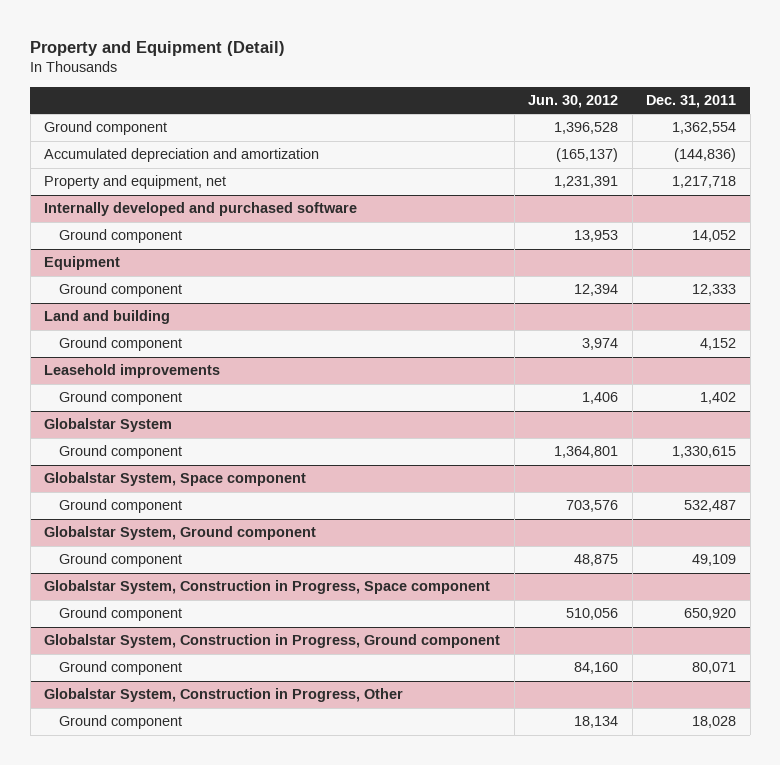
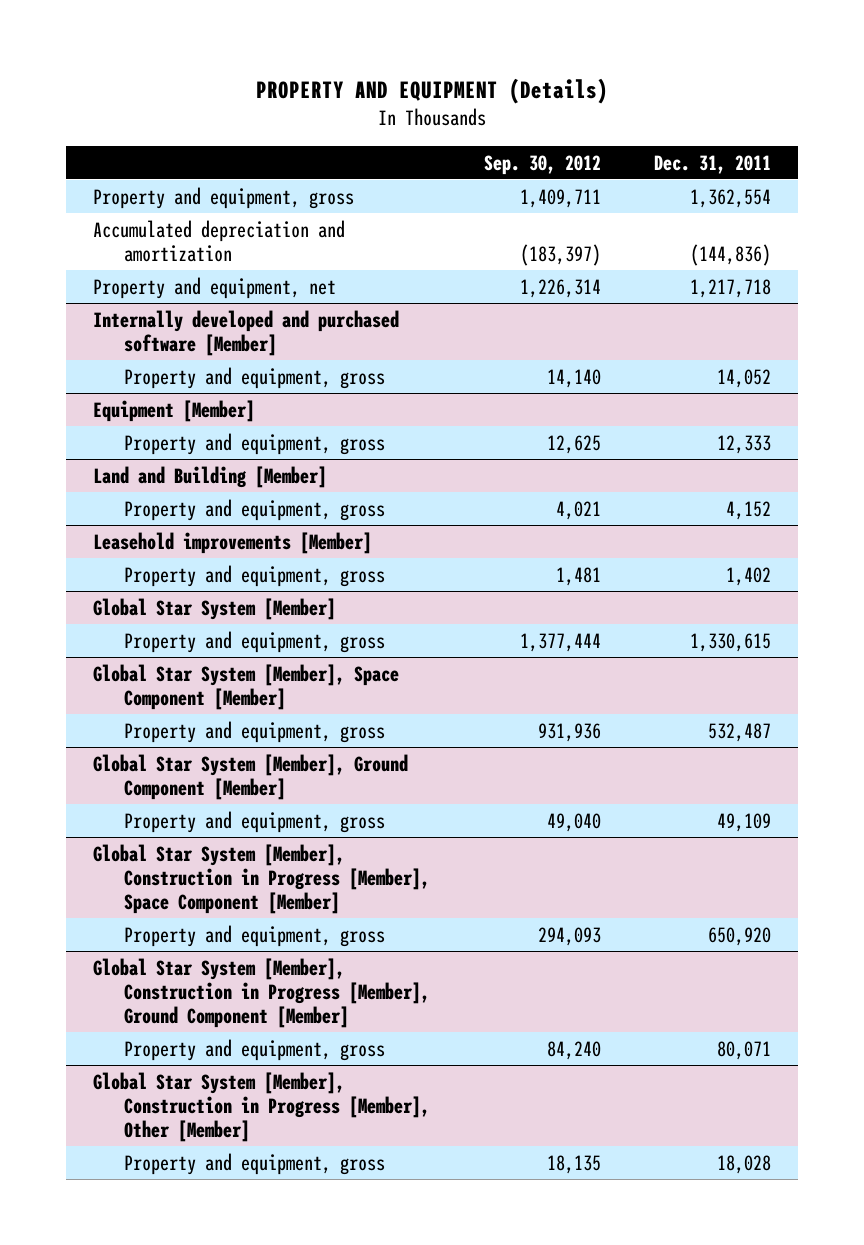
- Property and Equipment (Detail)
+ PROPERTY AND EQUIPMENT (Details)
- | Jun. 30, 2012 | Dec. 31, 2011
+ | Sep. 30, 2012 | Dec. 31, 2011
- Ground component | 1,396,528 | 1,362,554
+ Property and equipment, gross | 1,409,711 | 1,362,554
- Internally developed and purchased software
- Ground component | 13,953 | 14,052
- Equipment
- Ground component | 12,394 | 12,333
- Land and building
- Ground component | 3,974 | 4,152
- Leasehold improvements
- Ground component | 1,406 | 1,402
- Globalstar System
- Ground component | 1,364,801 | 1,330,615
- Globalstar System, Space component
- Ground component | 703,576 | 532,487
- Globalstar System, Ground component
- Ground component | 48,875 | 49,109
- Globalstar System, Construction in Progress, Space component
- Ground component | 510,056 | 650,920
- Globalstar System, Construction in Progress, Ground component
- Ground component | 84,160 | 80,071
- Globalstar System, Construction in Progress, Other
- Ground component | 18,134 | 18,028
+ Internally developed and purchased software [Member]
+ Property and equipment, gross | 14,140 | 14,052
+ Equipment [Member]
+ Property and equipment, gross | 12,625 | 12,333
+ Land and Building [Member]
+ Property and equipment, gross | 4,021 | 4,152
+ Leasehold improvements [Member]
+ Property and equipment, gross | 1,481 | 1,402
+ Global Star System [Member]
+ Property and equipment, gross | 1,377,444 | 1,330,615
+ Global Star System [Member], Space Component [Member]
+ Property and equipment, gross | 931,936 | 532,487
+ Global Star System [Member], Ground Component [Member]
+ Property and equipment, gross | 49,040 | 49,109
+ Global Star System [Member], Construction in Progress [Member], Space Component [Member]
+ Property and equipment, gross | 294,093 | 650,920
+ Global Star System [Member], Construction in Progress [Member], Ground Component [Member]
+ Property and equipment, gross | 84,240 | 80,071
+ Global Star System [Member], Construction in Progress [Member], Other [Member]
+ Property and equipment, gross | 18,135 | 18,028

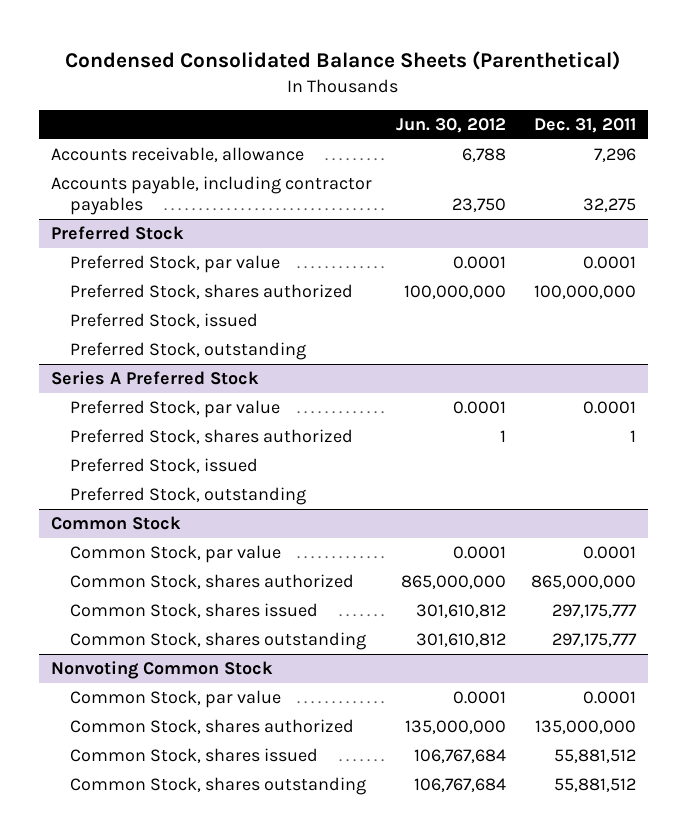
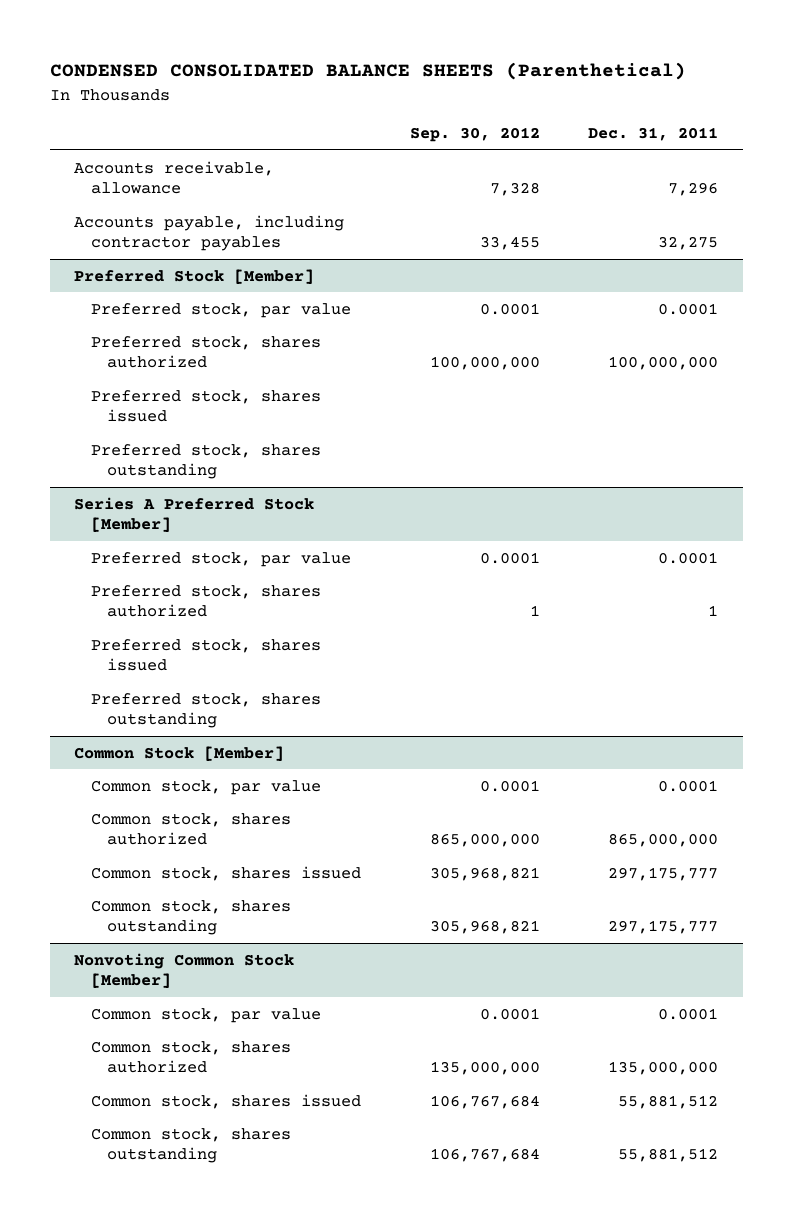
- Condensed Consolidated Balance Sheets (Parenthetical)
+ CONDENSED CONSOLIDATED BALANCE SHEETS (Parenthetical)
- | Jun. 30, 2012 | Dec. 31, 2011
+ | Sep. 30, 2012 | Dec. 31, 2011
- Preferred Stock
- Preferred Stock, par value | 0.0001 | 0.0001
- Preferred Stock, shares authorized | 100,000,000 | 100,000,000
- Preferred Stock, issued
- Preferred Stock, outstanding
- Series A Preferred Stock
- Preferred Stock, par value | 0.0001 | 0.0001
- Preferred Stock, shares authorized | 1 | 1
- Preferred Stock, issued
- Preferred Stock, outstanding
- Common Stock
- Common Stock, par value | 0.0001 | 0.0001
- Common Stock, shares authorized | 865,000,000 | 865,000,000
- Common Stock, shares issued | 301,610,812 | 297,175,777
- Common Stock, shares outstanding | 301,610,812 | 297,175,777
- Nonvoting Common Stock
- Common Stock, par value | 0.0001 | 0.0001
- Common Stock, shares authorized | 135,000,000 | 135,000,000
- Common Stock, shares issued | 106,767,684 | 55,881,512
- Common Stock, shares outstanding | 106,767,684 | 55,881,512
+ Preferred Stock [Member]
+ Preferred stock, par value | 0.0001 | 0.0001
+ Preferred stock, shares authorized | 100,000,000 | 100,000,000
+ Preferred stock, shares issued
+ Preferred stock, shares outstanding
+ Series A Preferred Stock [Member]
+ Preferred stock, par value | 0.0001 | 0.0001
+ Preferred stock, shares authorized | 1 | 1
+ Preferred stock, shares issued
+ Preferred stock, shares outstanding
+ Common Stock [Member]
+ Common stock, par value | 0.0001 | 0.0001
+ Common stock, shares authorized | 865,000,000 | 865,000,000
+ Common stock, shares issued | 305,968,821 | 297,175,777
+ Common stock, shares outstanding | 305,968,821 | 297,175,777
+ Nonvoting Common Stock [Member]
+ Common stock, par value | 0.0001 | 0.0001
+ Common stock, shares authorized | 135,000,000 | 135,000,000
+ Common stock, shares issued | 106,767,684 | 55,881,512
+ Common stock, shares outstanding | 106,767,684 | 55,881,512

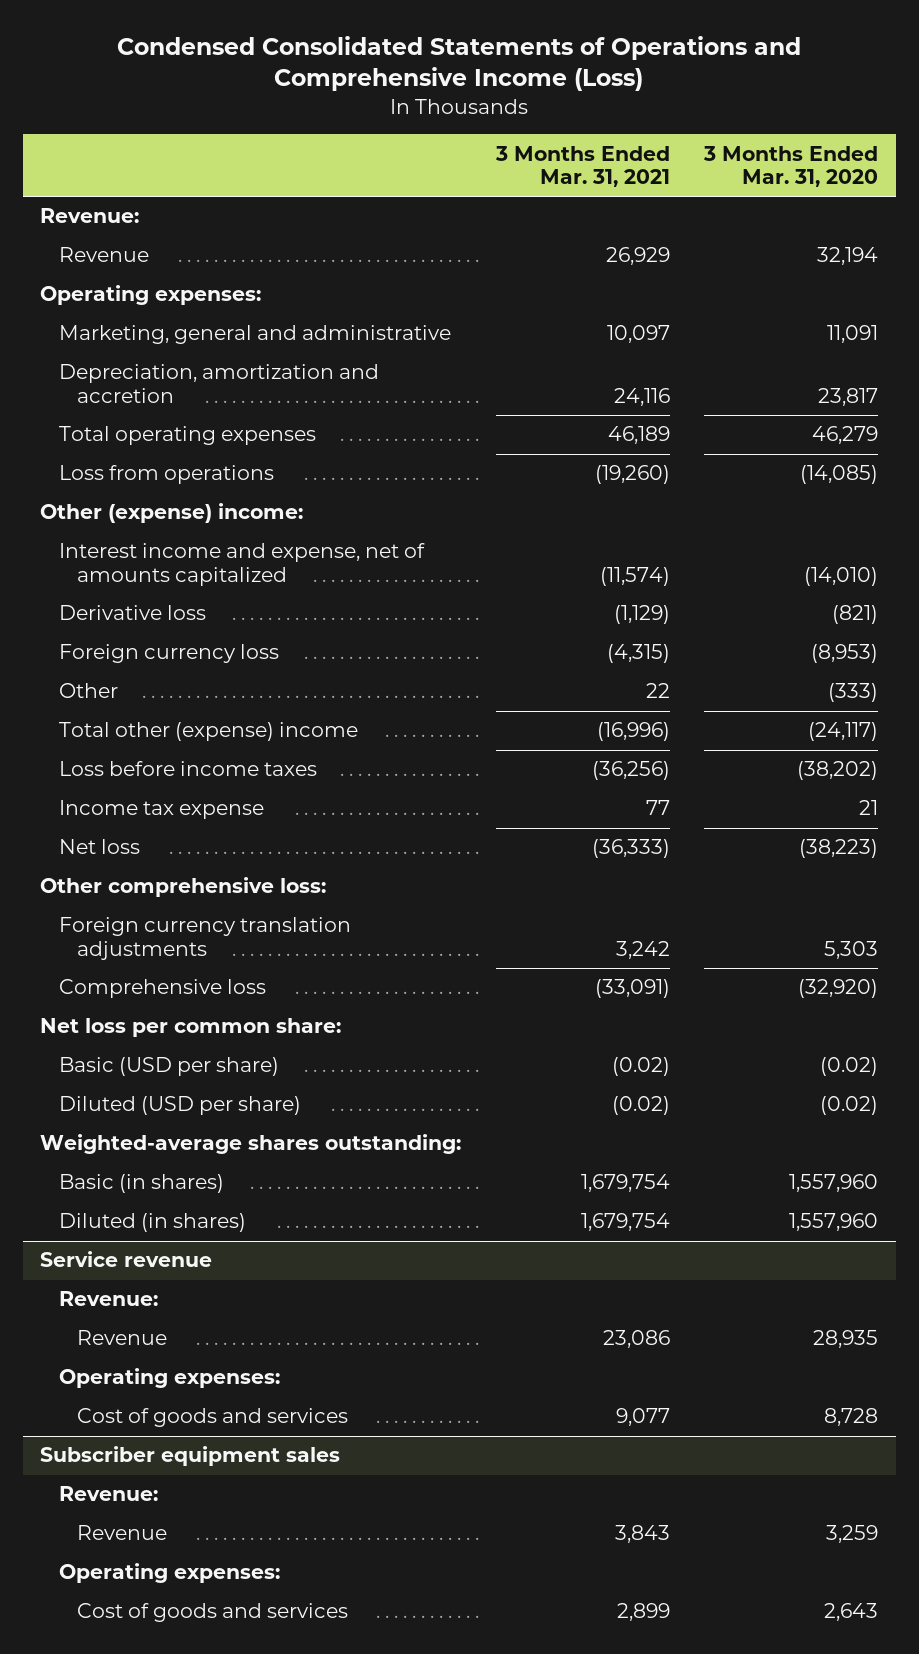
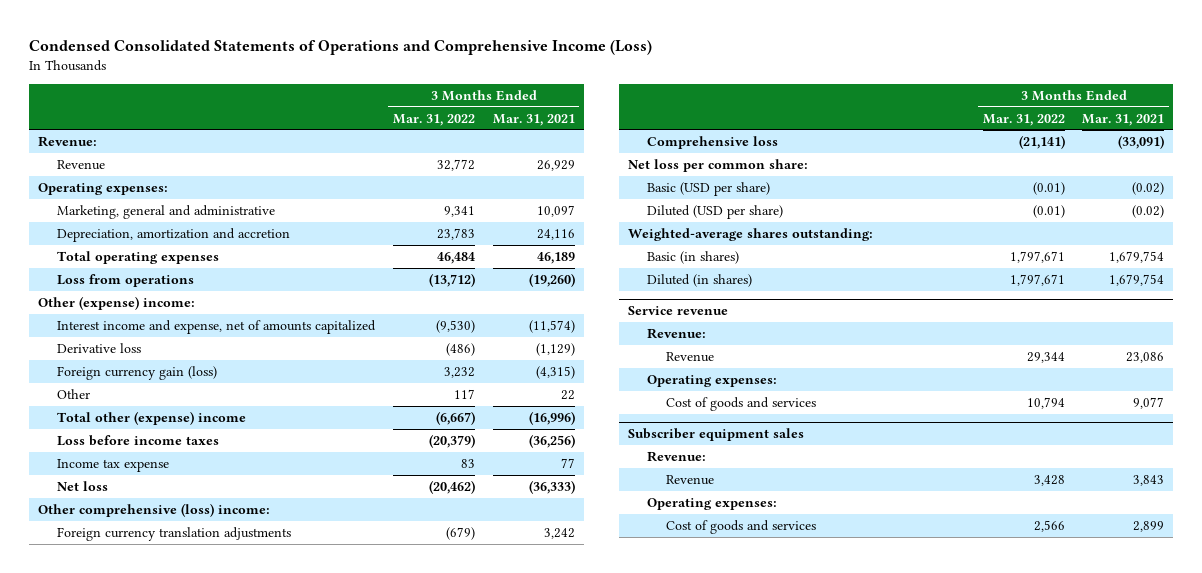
- | 3 Months Ended Mar. 31, 2021 | 3 Months Ended Mar. 31, 2020
+ | 3 Months Ended Mar. 31, 2022 | 3 Months Ended Mar. 31, 2021
- Foreign currency loss | (4,315) | (8,953)
+ Foreign currency gain (loss) | 3,232 | (4,315)
- Other comprehensive loss:
+ Other comprehensive (loss) income:

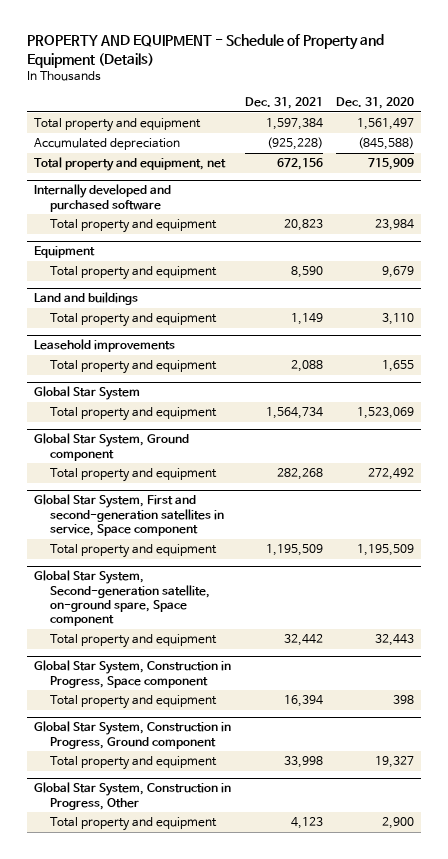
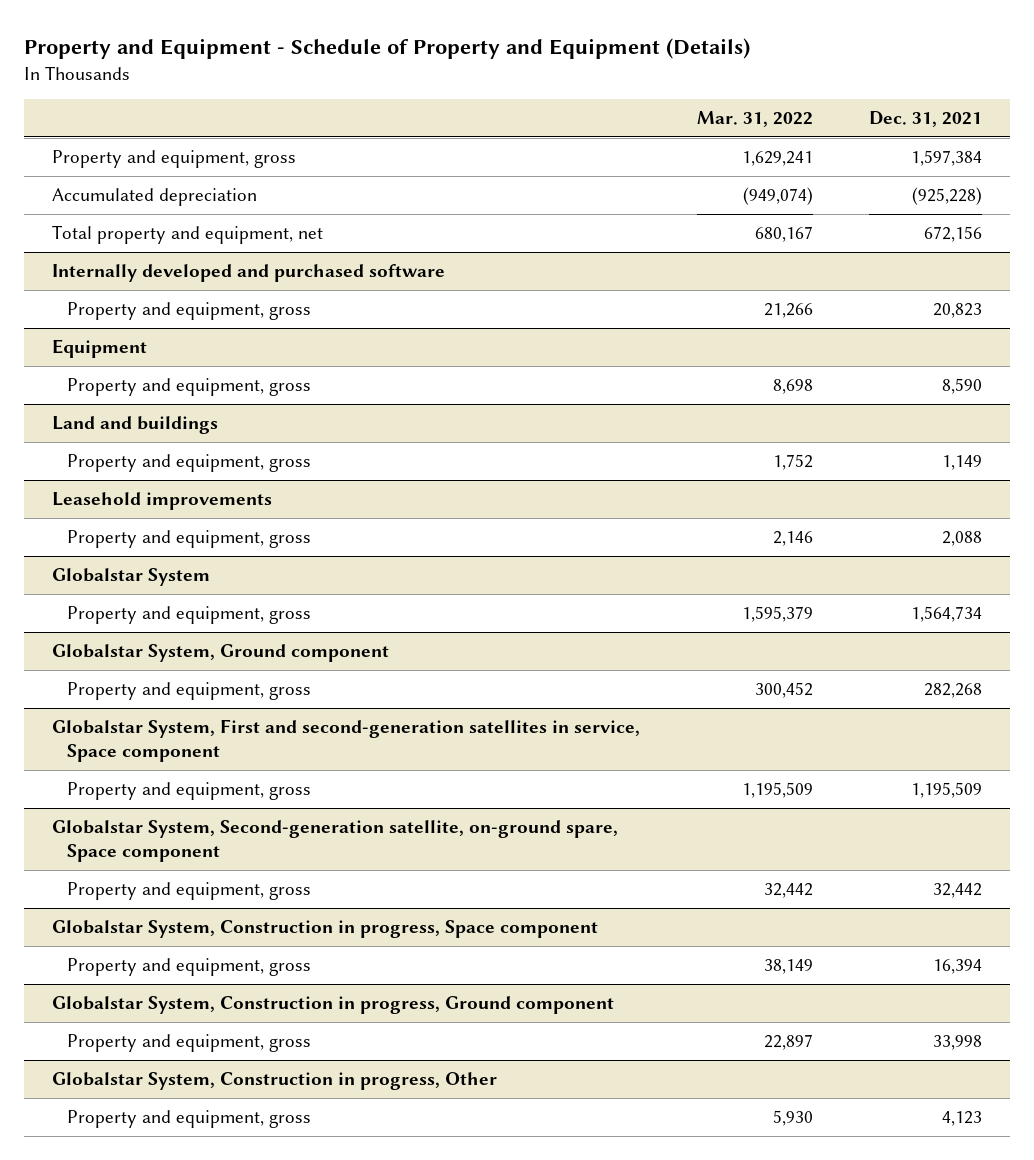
- PROPERTY AND EQUIPMENT - Schedule of Property and Equipment (Details)
+ Property and Equipment - Schedule of Property and Equipment (Details)
- | Dec. 31, 2021 | Dec. 31, 2020
+ | Mar. 31, 2022 | Dec. 31, 2021
- Total property and equipment | 1,597,384 | 1,561,497
+ Property and equipment, gross | 1,629,241 | 1,597,384
@ Internally developed and purchased software
- Total property and equipment | 20,823 | 23,984
+ Property and equipment, gross | 21,266 | 20,823
@ Equipment
- Total property and equipment | 8,590 | 9,679
+ Property and equipment, gross | 8,698 | 8,590
@ Land and buildings
- Total property and equipment | 1,149 | 3,110
+ Property and equipment, gross | 1,752 | 1,149
@ Leasehold improvements
- Total property and equipment | 2,088 | 1,655
- Global Star System
- Total property and equipment | 1,564,734 | 1,523,069
- Global Star System, Ground component
- Total property and equipment | 282,268 | 272,492
- Global Star System, First and second-generation satellites in service, Space component
- Total property and equipment | 1,195,509 | 1,195,509
- Global Star System, Second-generation satellite, on-ground spare, Space component
- Total property and equipment | 32,442 | 32,443
- Global Star System, Construction in Progress, Space component
- Total property and equipment | 16,394 | 398
- Global Star System, Construction in Progress, Ground component
- Total property and equipment | 33,998 | 19,327
- Global Star System, Construction in Progress, Other
- Total property and equipment | 4,123 | 2,900
@ Leasehold improvements
+ Property and equipment, gross | 2,146 | 2,088
+ Globalstar System
+ Property and equipment, gross | 1,595,379 | 1,564,734
+ Globalstar System, Ground component
+ Property and equipment, gross | 300,452 | 282,268
+ Globalstar System, First and second-generation satellites in service, Space component
+ Property and equipment, gross | 1,195,509 | 1,195,509
+ Globalstar System, Second-generation satellite, on-ground spare, Space component
+ Property and equipment, gross | 32,442 | 32,442
+ Globalstar System, Construction in progress, Space component
+ Property and equipment, gross | 38,149 | 16,394
+ Globalstar System, Construction in progress, Ground component
+ Property and equipment, gross | 22,897 | 33,998
+ Globalstar System, Construction in progress, Other
+ Property and equipment, gross | 5,930 | 4,123

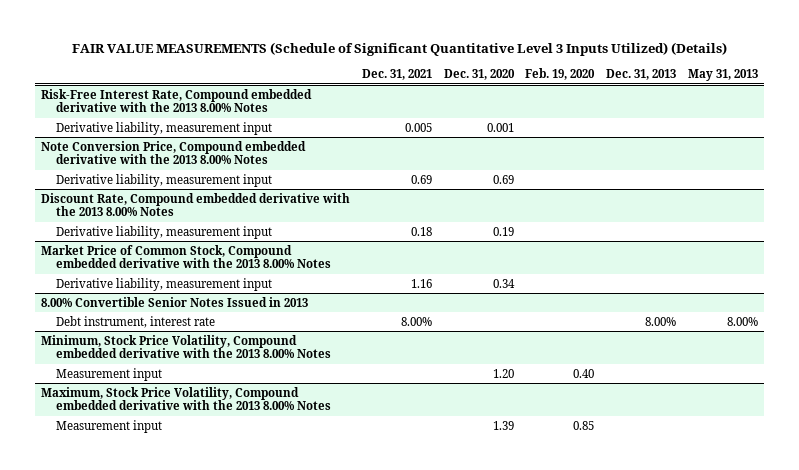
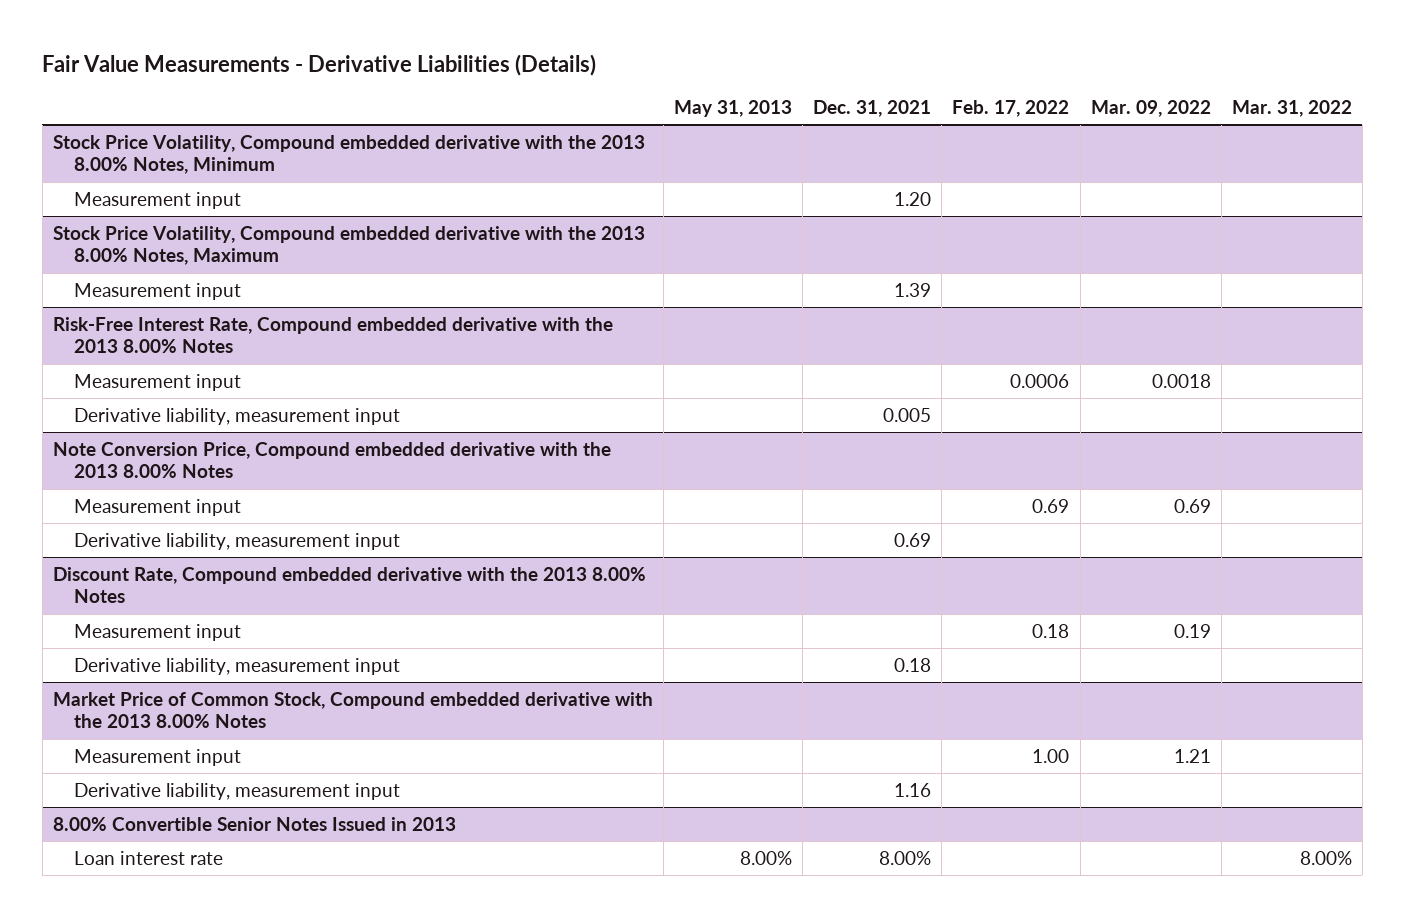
- FAIR VALUE MEASUREMENTS (Schedule of Significant Quantitative Level 3 Inputs Utilized) (Details)
+ Fair Value Measurements - Derivative Liabilities (Details)
- | Dec. 31, 2021 | Dec. 31, 2020 | Feb. 19, 2020 | Dec. 31, 2013 | May 31, 2013
+ | May 31, 2013 | Dec. 31, 2021 | Feb. 17, 2022 | Mar. 09, 2022 | Mar. 31, 2022
+ Stock Price Volatility, Compound embedded derivative with the 2013 8.00% Notes, Minimum
+ Measurement input | | 1.20 | | |
+ Stock Price Volatility, Compound embedded derivative with the 2013 8.00% Notes, Maximum
+ Measurement input | | 1.39 | | |
@ Risk-Free Interest Rate, Compound embedded derivative with the 2013 8.00% Notes
+ Measurement input | | | 0.0006 | 0.0018 |
@ Note Conversion Price, Compound embedded derivative with the 2013 8.00% Notes
+ Measurement input | | | 0.69 | 0.69 |
@ Discount Rate, Compound embedded derivative with the 2013 8.00% Notes
+ Measurement input | | | 0.18 | 0.19 |
@ Market Price of Common Stock, Compound embedded derivative with the 2013 8.00% Notes
+ Measurement input | | | 1.00 | 1.21 |
@ 8.00% Convertible Senior Notes Issued in 2013
- Debt instrument, interest rate | 8.00% | | | 8.00% | 8.00%
- Minimum, Stock Price Volatility, Compound embedded derivative with the 2013 8.00% Notes
- Measurement input | | 1.20 | 0.40 | |
- Maximum, Stock Price Volatility, Compound embedded derivative with the 2013 8.00% Notes
- Measurement input | | 1.39 | 0.85 | |
@ 8.00% Convertible Senior Notes Issued in 2013
+ Loan interest rate | 8.00% | 8.00% | | | 8.00%

